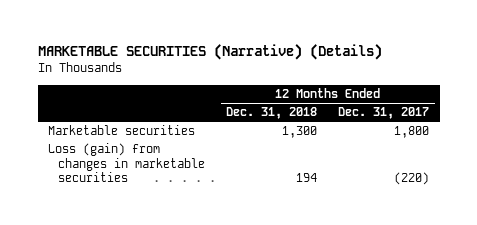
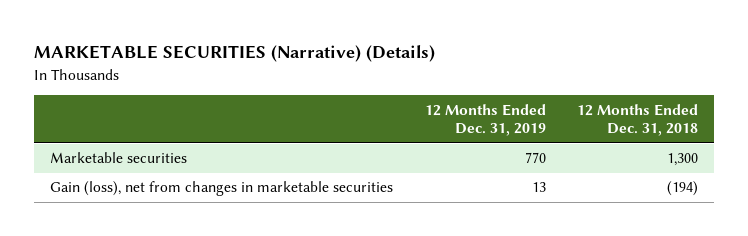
- | 12 Months Ended Dec. 31, 2018 | 12 Months Ended Dec. 31, 2017
+ | 12 Months Ended Dec. 31, 2019 | 12 Months Ended Dec. 31, 2018
- Loss (gain) from changes in marketable securities | 194 | (220)
+ Gain (loss), net from changes in marketable securities | 13 | (194)

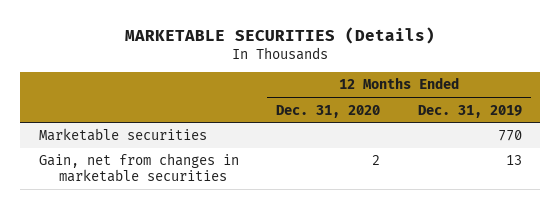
- MARKETABLE SECURITIES (Narrative) (Details)
+ MARKETABLE SECURITIES (Details)
- | 12 Months Ended Dec. 31, 2019 | 12 Months Ended Dec. 31, 2018
+ | 12 Months Ended Dec. 31, 2020 | 12 Months Ended Dec. 31, 2019
- Gain (loss), net from changes in marketable securities | 13 | (194)
+ Gain, net from changes in marketable securities | 2 | 13

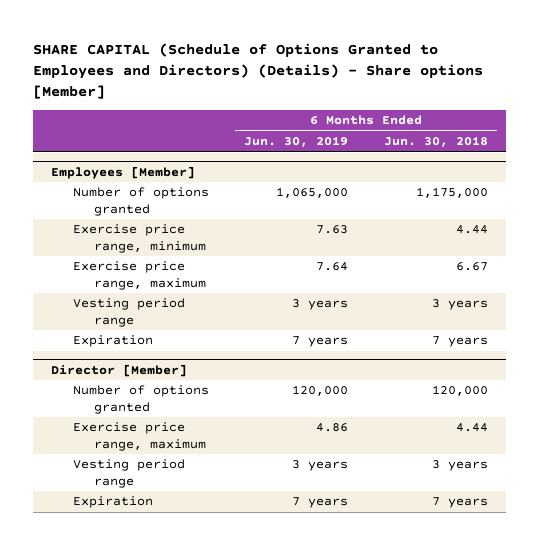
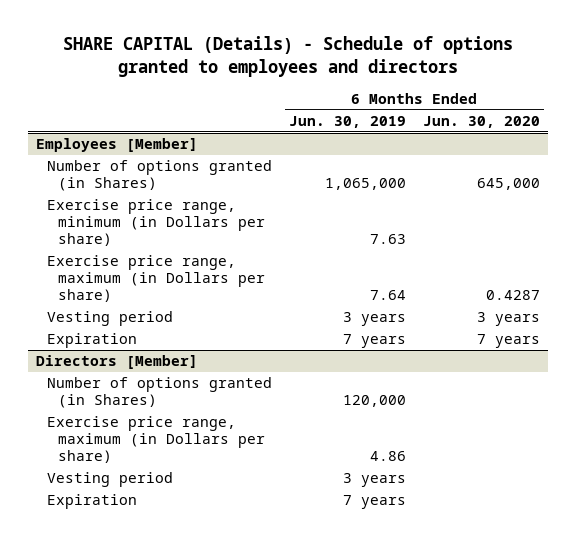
- SHARE CAPITAL (Schedule of Options Granted to Employees and Directors) (Details) - Share options [Member]
+ SHARE CAPITAL (Details) - Schedule of options granted to employees and directors
- | 6 Months Ended Jun. 30, 2019 | 6 Months Ended Jun. 30, 2018
+ | 6 Months Ended Jun. 30, 2019 | 6 Months Ended Jun. 30, 2020
@ Employees [Member]
- Number of options granted | 1,065,000 | 1,175,000
- Exercise price range, minimum | 7.63 | 4.44
- Exercise price range, maximum | 7.64 | 6.67
- Vesting period range | 3 years | 3 years
+ Number of options granted (in Shares) | 1,065,000 | 645,000
+ Exercise price range, minimum (in Dollars per share) | 7.63 |
+ Exercise price range, maximum (in Dollars per share) | 7.64 | 0.4287
+ Vesting period | 3 years | 3 years
- Director [Member]
- Number of options granted | 120,000 | 120,000
- Exercise price range, maximum | 4.86 | 4.44
- Vesting period range | 3 years | 3 years
+ Directors [Member]
+ Number of options granted (in Shares) | 120,000 |
+ Exercise price range, maximum (in Dollars per share) | 4.86 |
+ Vesting period | 3 years |

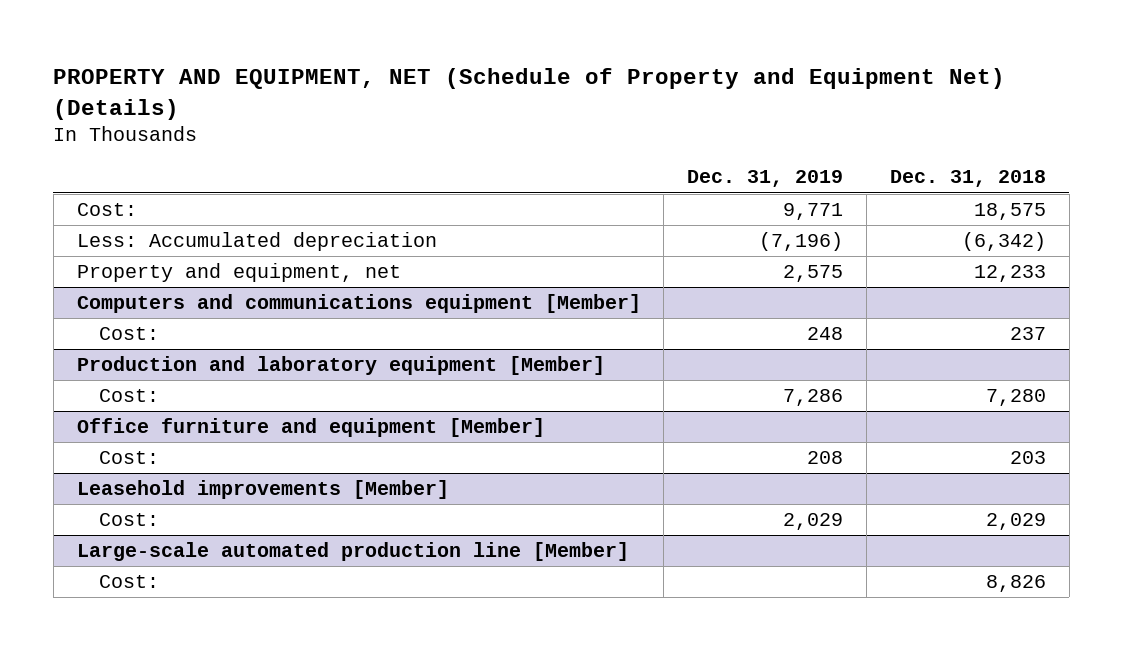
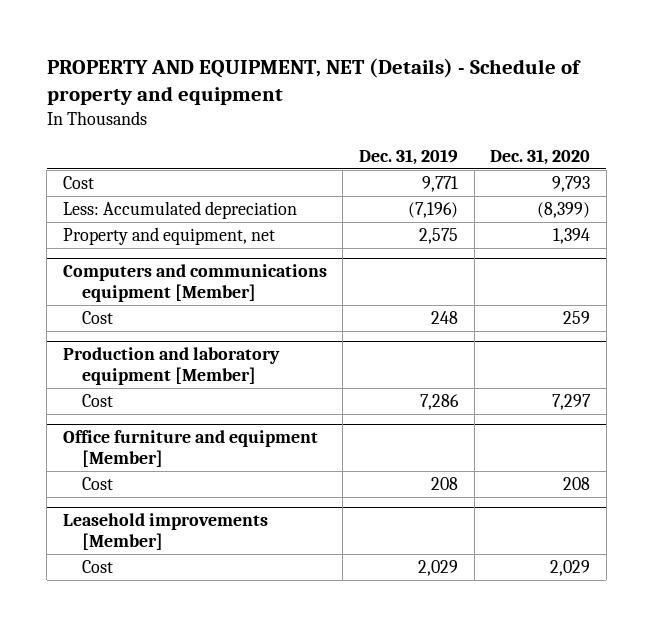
- PROPERTY AND EQUIPMENT, NET (Schedule of Property and Equipment Net) (Details)
+ PROPERTY AND EQUIPMENT, NET (Details) - Schedule of property and equipment
- | Dec. 31, 2019 | Dec. 31, 2018
+ | Dec. 31, 2019 | Dec. 31, 2020
- Cost: | 9,771 | 18,575
+ Cost | 9,771 | 9,793
@ Computers and communications equipment [Member]
- Cost: | 248 | 237
+ Cost | 248 | 259
@ Production and laboratory equipment [Member]
- Cost: | 7,286 | 7,280
+ Cost | 7,286 | 7,297
@ Office furniture and equipment [Member]
- Cost: | 208 | 203
+ Cost | 208 | 208
@ Leasehold improvements [Member]
- Cost: | 2,029 | 2,029
- Large-scale automated production line [Member]
- Cost: | | 8,826
@ Leasehold improvements [Member]
+ Cost | 2,029 | 2,029

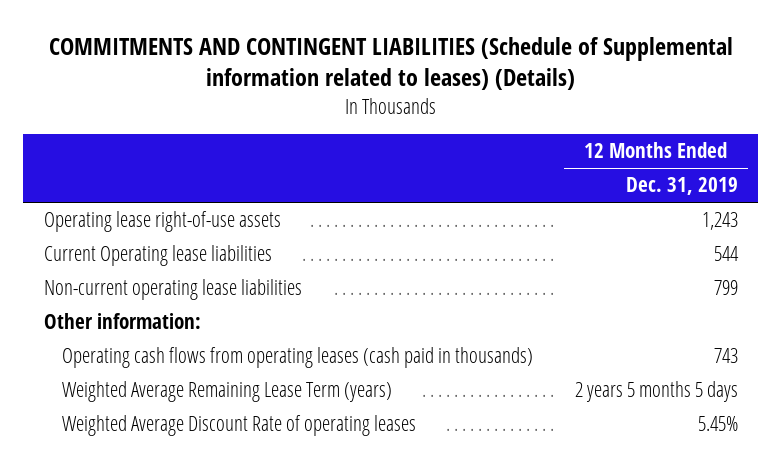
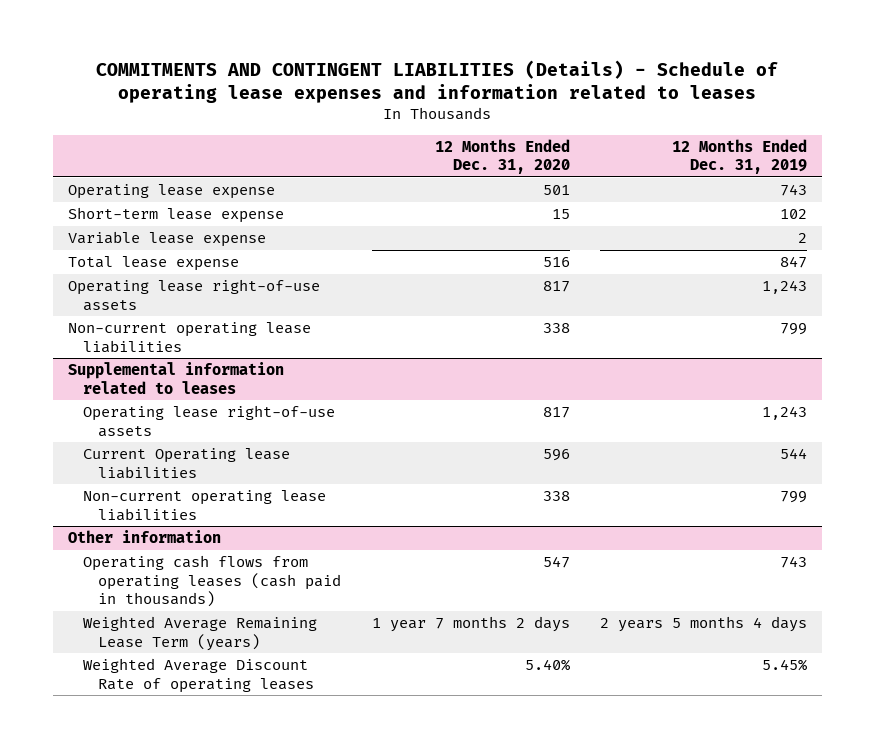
- COMMITMENTS AND CONTINGENT LIABILITIES (Schedule of Supplemental information related to leases) (Details)
+ COMMITMENTS AND CONTINGENT LIABILITIES (Details) - Schedule of operating lease expenses and information related to leases
- | 12 Months Ended Dec. 31, 2019
+ | 12 Months Ended Dec. 31, 2020 | 12 Months Ended Dec. 31, 2019
+ Operating lease expense | 501 | 743
+ Short-term lease expense | 15 | 102
+ Variable lease expense | | 2
+ Total lease expense | 516 | 847
+ Non-current operating lease liabilities | 338 | 799
+ Supplemental information related to leases
+ Operating lease right-of-use assets | 817 | 1,243
- Other information:
+ Other information
- Weighted Average Remaining Lease Term (years) | 2 years 5 months 5 days
+ Weighted Average Remaining Lease Term (years) | 1 year 7 months 2 days | 2 years 5 months 4 days

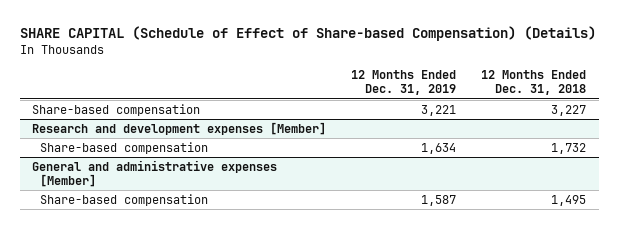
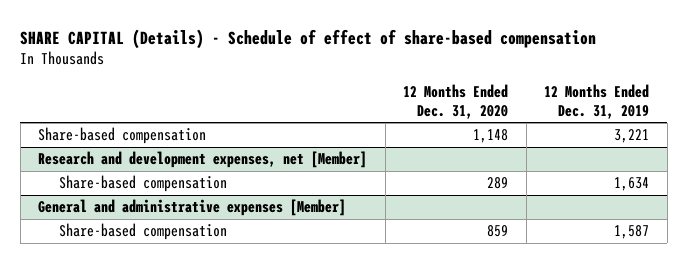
- SHARE CAPITAL (Schedule of Effect of Share-based Compensation) (Details)
+ SHARE CAPITAL (Details) - Schedule of effect of share-based compensation
- | 12 Months Ended Dec. 31, 2019 | 12 Months Ended Dec. 31, 2018
+ | 12 Months Ended Dec. 31, 2020 | 12 Months Ended Dec. 31, 2019
- Research and development expenses [Member]
+ Research and development expenses, net [Member]

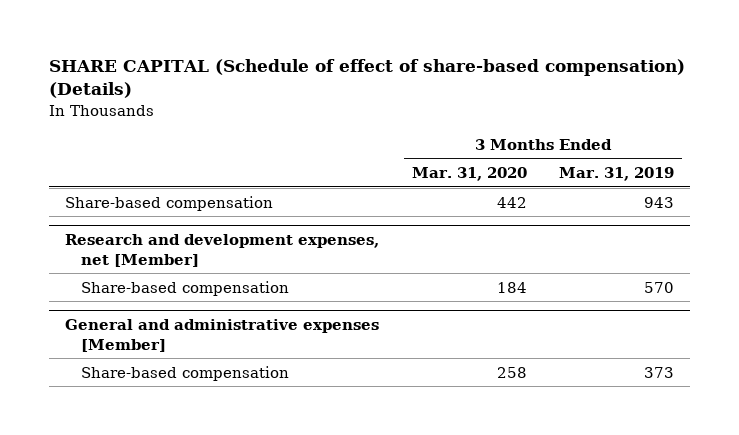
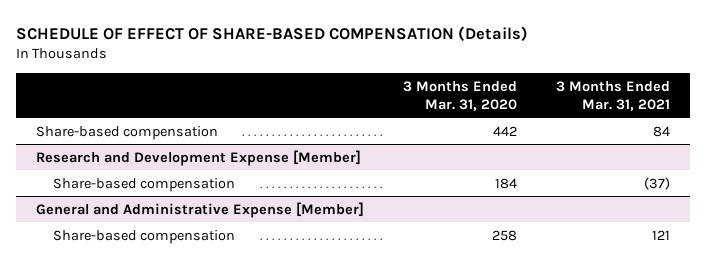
- SHARE CAPITAL (Schedule of effect of share-based compensation) (Details)
+ SCHEDULE OF EFFECT OF SHARE-BASED COMPENSATION (Details)
- | 3 Months Ended Mar. 31, 2020 | 3 Months Ended Mar. 31, 2019
+ | 3 Months Ended Mar. 31, 2020 | 3 Months Ended Mar. 31, 2021
- Research and development expenses, net [Member]
+ Research and Development Expense [Member]
- General and administrative expenses [Member]
+ General and Administrative Expense [Member]

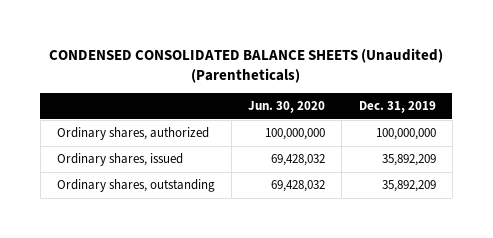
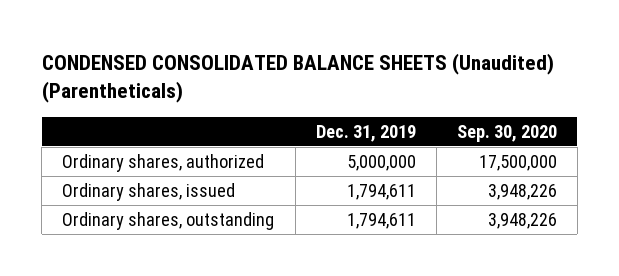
- | Jun. 30, 2020 | Dec. 31, 2019
+ | Dec. 31, 2019 | Sep. 30, 2020
- Ordinary shares, authorized | 100,000,000 | 100,000,000
- Ordinary shares, issued | 69,428,032 | 35,892,209
- Ordinary shares, outstanding | 69,428,032 | 35,892,209
+ Ordinary shares, authorized | 5,000,000 | 17,500,000
+ Ordinary shares, issued | 1,794,611 | 3,948,226
+ Ordinary shares, outstanding | 1,794,611 | 3,948,226

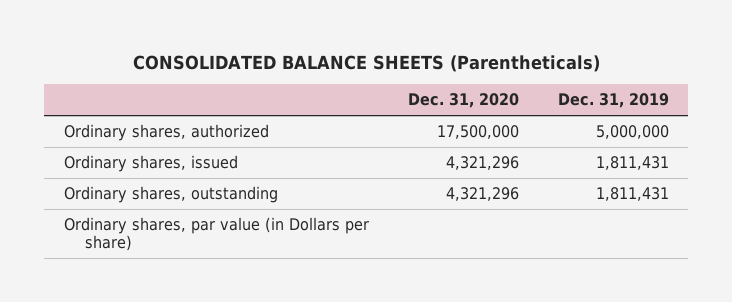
- CONDENSED CONSOLIDATED BALANCE SHEETS (Unaudited) (Parentheticals)
+ CONSOLIDATED BALANCE SHEETS (Parentheticals)
- | Dec. 31, 2019 | Sep. 30, 2020
+ | Dec. 31, 2020 | Dec. 31, 2019
- Ordinary shares, issued | 1,794,611 | 3,948,226
- Ordinary shares, outstanding | 1,794,611 | 3,948,226
+ Ordinary shares, issued | 4,321,296 | 1,811,431
+ Ordinary shares, outstanding | 4,321,296 | 1,811,431
+ Ordinary shares, par value (in Dollars per share)

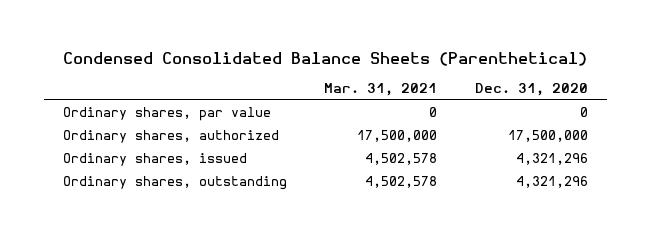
- CONSOLIDATED BALANCE SHEETS (Parentheticals)
+ Condensed Consolidated Balance Sheets (Parenthetical)
- | Dec. 31, 2020 | Dec. 31, 2019
+ | Mar. 31, 2021 | Dec. 31, 2020
+ Ordinary shares, par value | 0 | 0
- Ordinary shares, par value (in Dollars per share)

